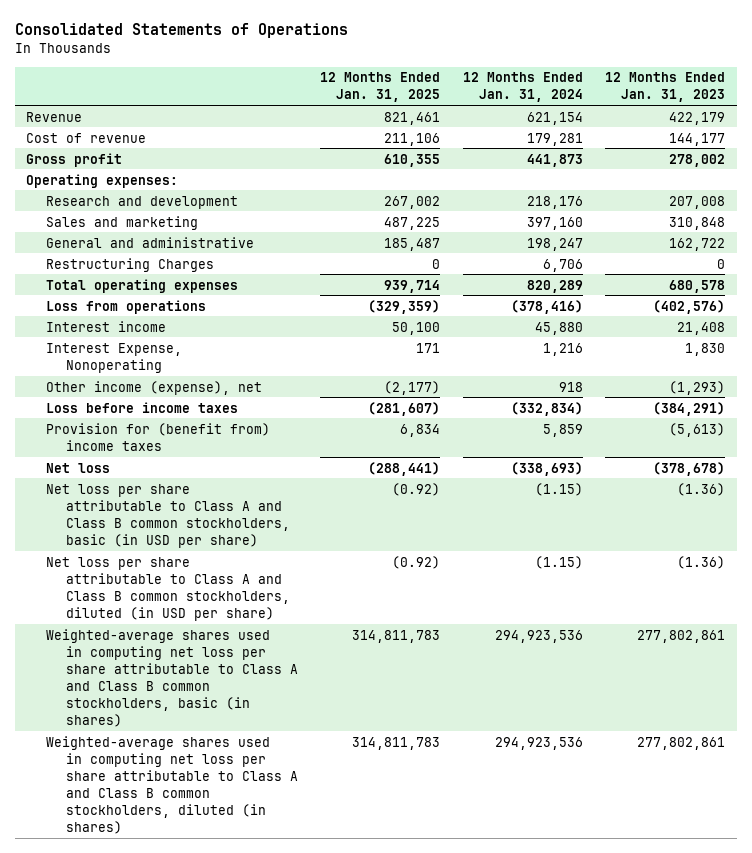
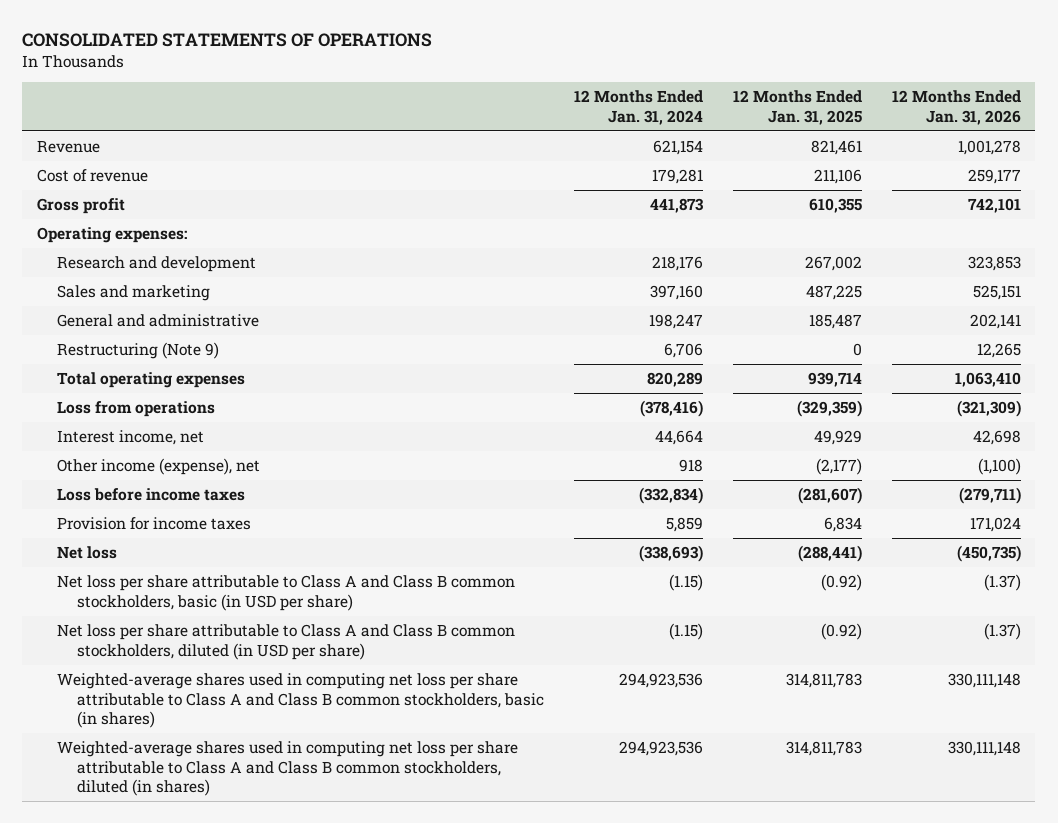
- Consolidated Statements of Operations
+ CONSOLIDATED STATEMENTS OF OPERATIONS
- | 12 Months Ended Jan. 31, 2025 | 12 Months Ended Jan. 31, 2024 | 12 Months Ended Jan. 31, 2023
+ | 12 Months Ended Jan. 31, 2024 | 12 Months Ended Jan. 31, 2025 | 12 Months Ended Jan. 31, 2026
- Restructuring Charges | 0 | 6,706 | 0
+ Restructuring (Note 9) | 6,706 | 0 | 12,265
- Interest income | 50,100 | 45,880 | 21,408
- Interest Expense, Nonoperating | 171 | 1,216 | 1,830
+ Interest income, net | 44,664 | 49,929 | 42,698
- Provision for (benefit from) income taxes | 6,834 | 5,859 | (5,613)
+ Provision for income taxes | 5,859 | 6,834 | 171,024

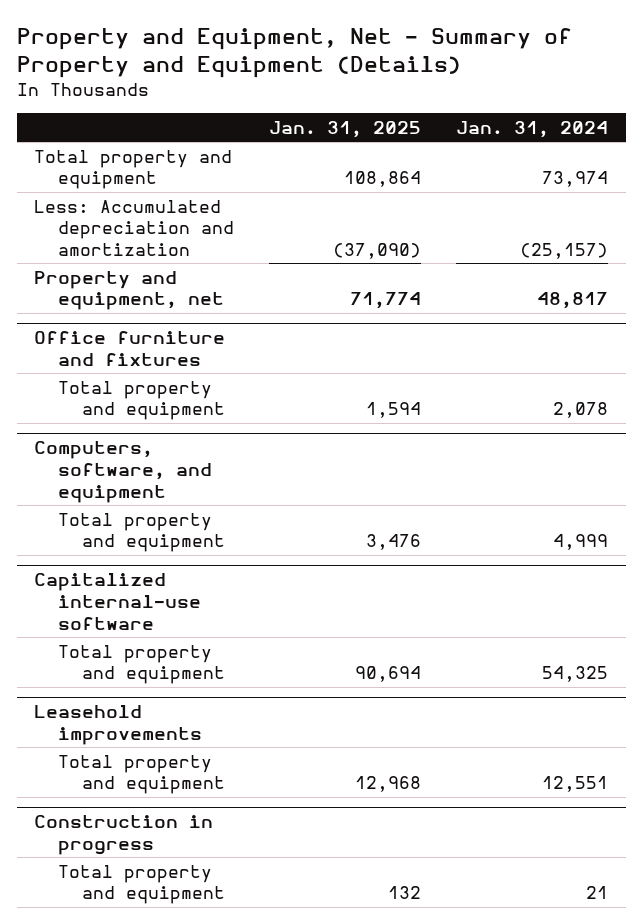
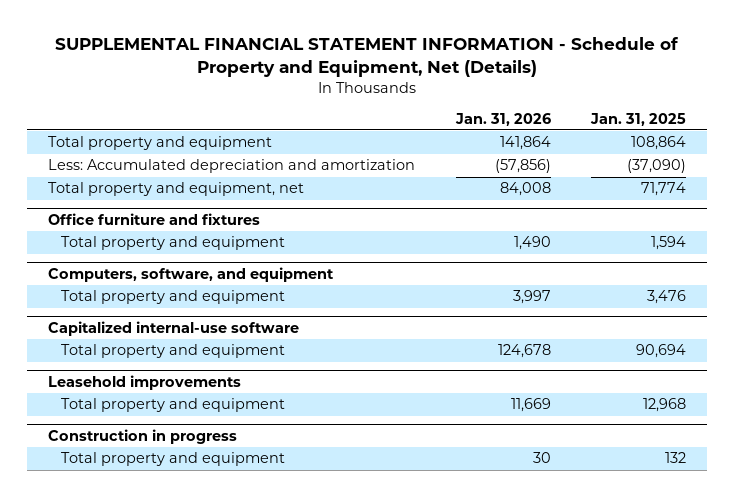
- Property and Equipment, Net - Summary of Property and Equipment (Details)
+ SUPPLEMENTAL FINANCIAL STATEMENT INFORMATION - Schedule of Property and Equipment, Net (Details)
- | Jan. 31, 2025 | Jan. 31, 2024
+ | Jan. 31, 2026 | Jan. 31, 2025
- Property and equipment, net | 71,774 | 48,817
+ Total property and equipment, net | 84,008 | 71,774

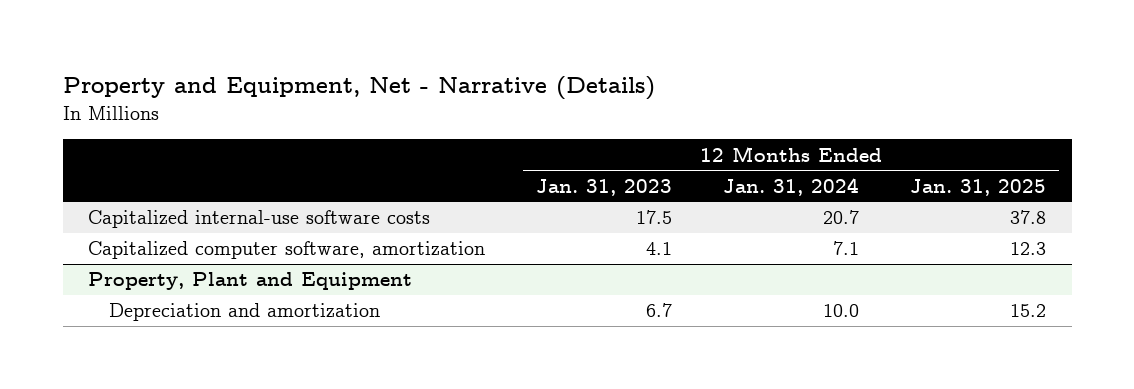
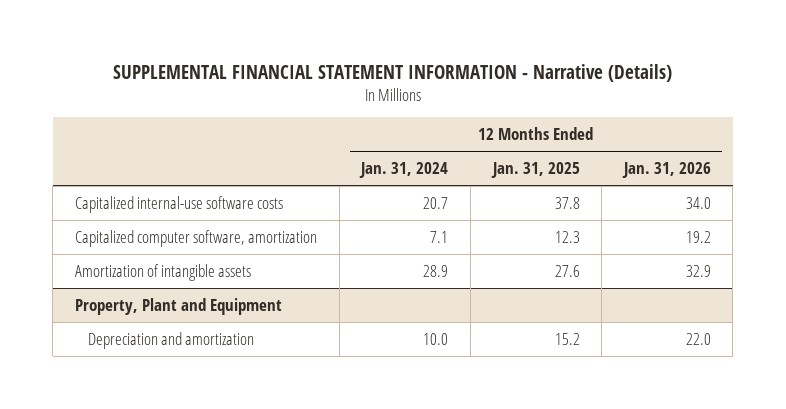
- Property and Equipment, Net - Narrative (Details)
+ SUPPLEMENTAL FINANCIAL STATEMENT INFORMATION - Narrative (Details)
- | 12 Months Ended Jan. 31, 2023 | 12 Months Ended Jan. 31, 2024 | 12 Months Ended Jan. 31, 2025
+ | 12 Months Ended Jan. 31, 2024 | 12 Months Ended Jan. 31, 2025 | 12 Months Ended Jan. 31, 2026
+ Amortization of intangible assets | 28.9 | 27.6 | 32.9

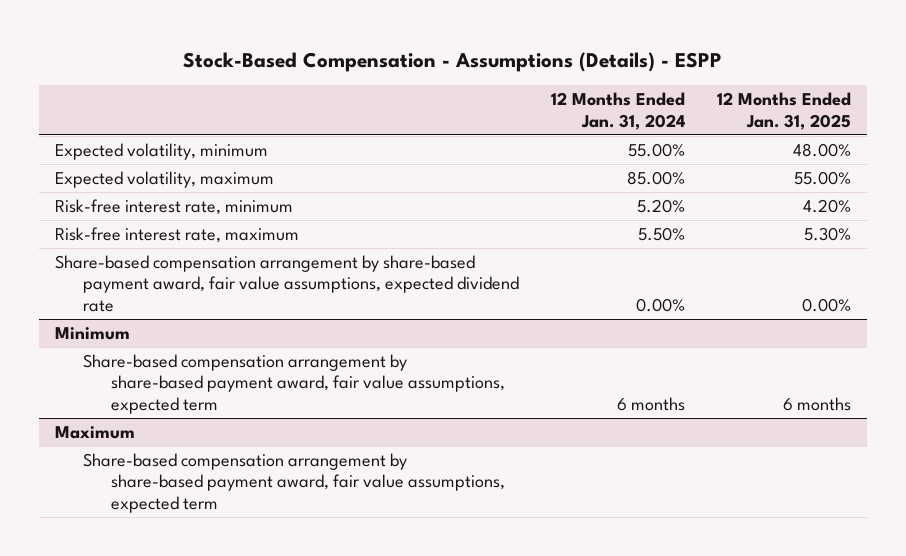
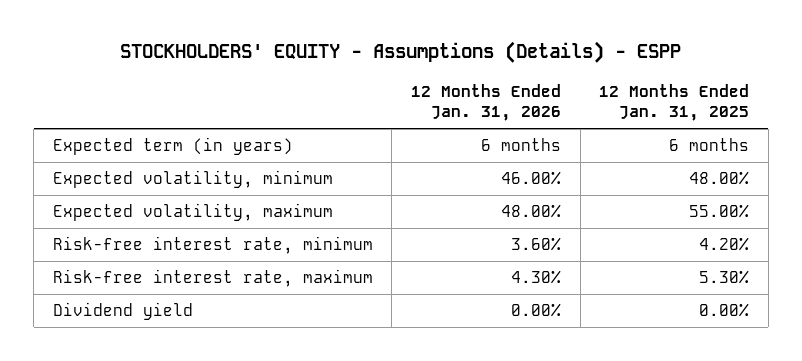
- Stock-Based Compensation - Assumptions (Details) - ESPP
+ STOCKHOLDERS' EQUITY - Assumptions (Details) - ESPP
- | 12 Months Ended Jan. 31, 2024 | 12 Months Ended Jan. 31, 2025
+ | 12 Months Ended Jan. 31, 2026 | 12 Months Ended Jan. 31, 2025
+ Expected term (in years) | 6 months | 6 months
- Share-based compensation arrangement by share-based payment award, fair value assumptions, expected dividend rate | 0.00% | 0.00%
- Minimum
- Share-based compensation arrangement by share-based payment award, fair value assumptions, expected term | 6 months | 6 months
- Maximum
- Share-based compensation arrangement by share-based payment award, fair value assumptions, expected term
+ Dividend yield | 0.00% | 0.00%

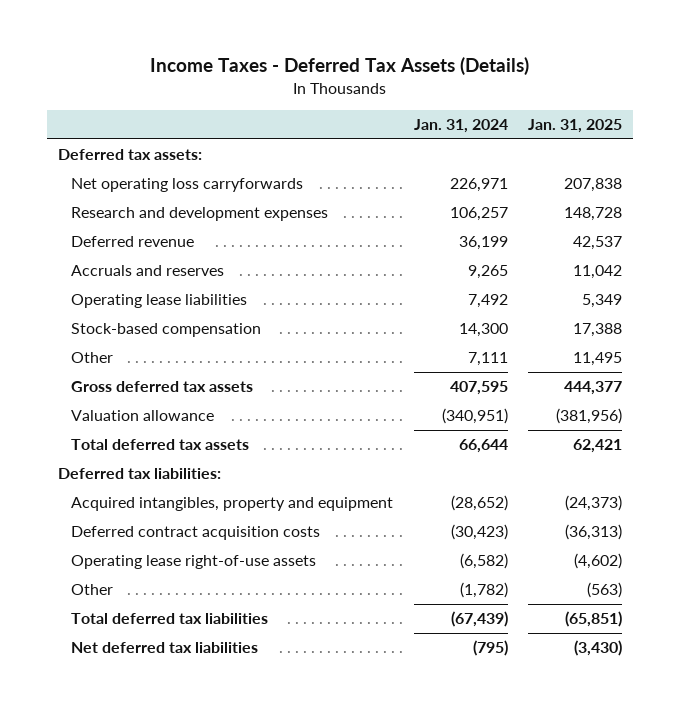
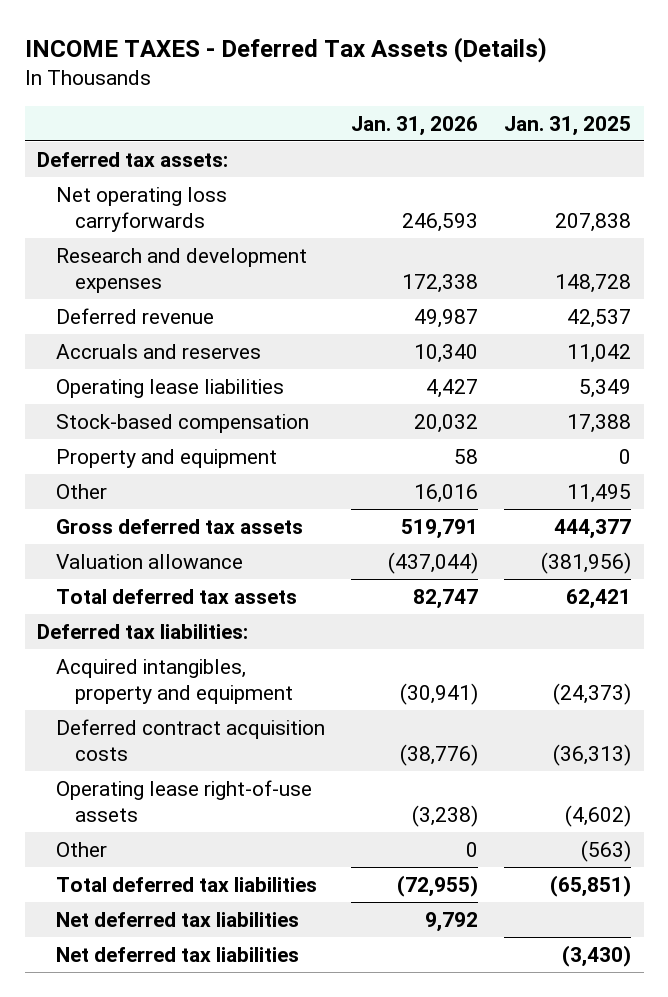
- Income Taxes - Deferred Tax Assets (Details)
+ INCOME TAXES - Deferred Tax Assets (Details)
- | Jan. 31, 2024 | Jan. 31, 2025
+ | Jan. 31, 2026 | Jan. 31, 2025
+ Property and equipment | 58 | 0
+ Net deferred tax liabilities | 9,792 |

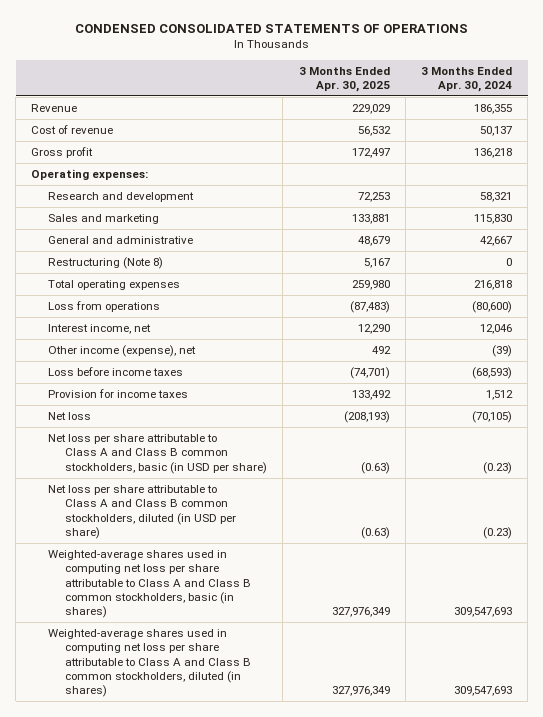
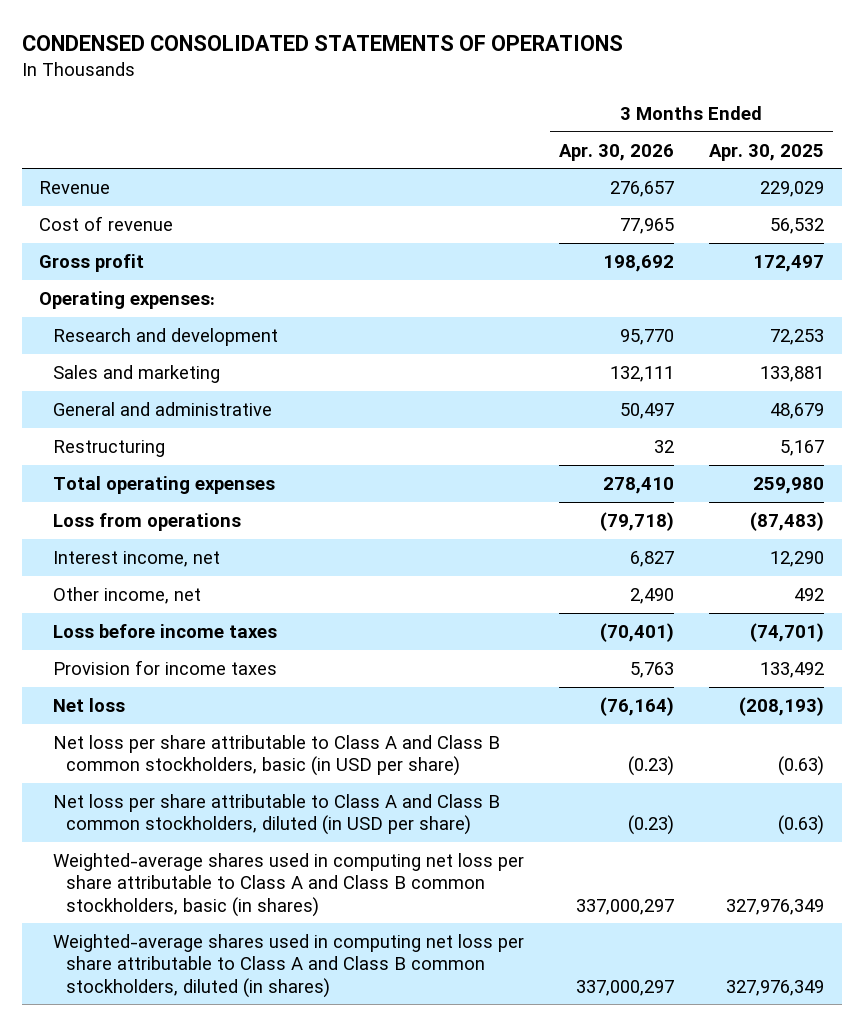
- | 3 Months Ended Apr. 30, 2025 | 3 Months Ended Apr. 30, 2024
+ | 3 Months Ended Apr. 30, 2026 | 3 Months Ended Apr. 30, 2025
- Restructuring (Note 8) | 5,167 | 0
+ Restructuring | 32 | 5,167
- Other income (expense), net | 492 | (39)
+ Other income, net | 2,490 | 492

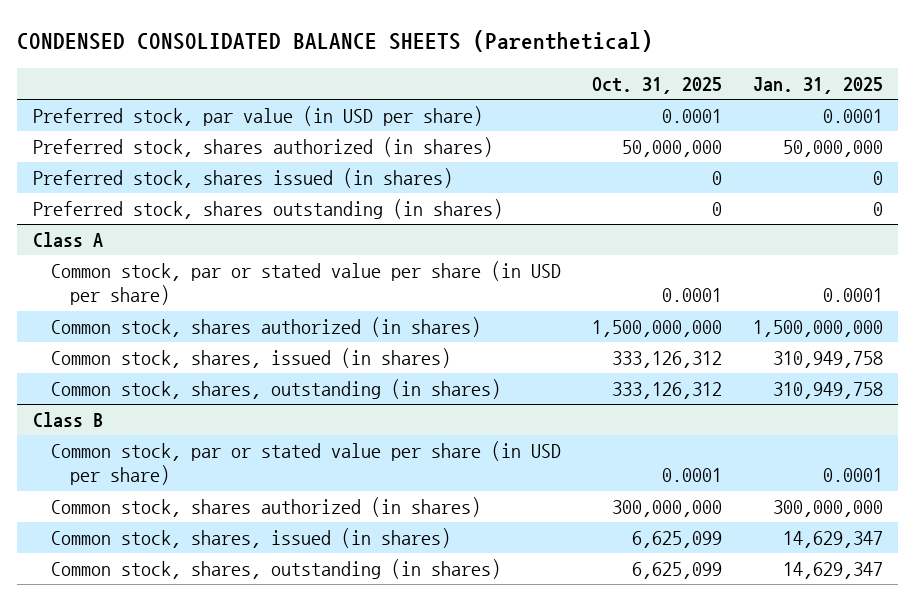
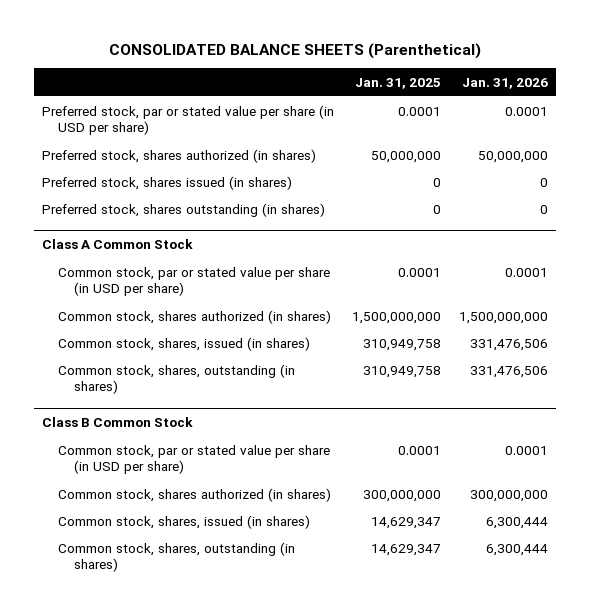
- CONDENSED CONSOLIDATED BALANCE SHEETS (Parenthetical)
+ CONSOLIDATED BALANCE SHEETS (Parenthetical)
- | Oct. 31, 2025 | Jan. 31, 2025
+ | Jan. 31, 2025 | Jan. 31, 2026
- Preferred stock, par value (in USD per share) | 0.0001 | 0.0001
+ Preferred stock, par or stated value per share (in USD per share) | 0.0001 | 0.0001
- Class A
+ Class A Common Stock
- Class B
+ Class B Common Stock

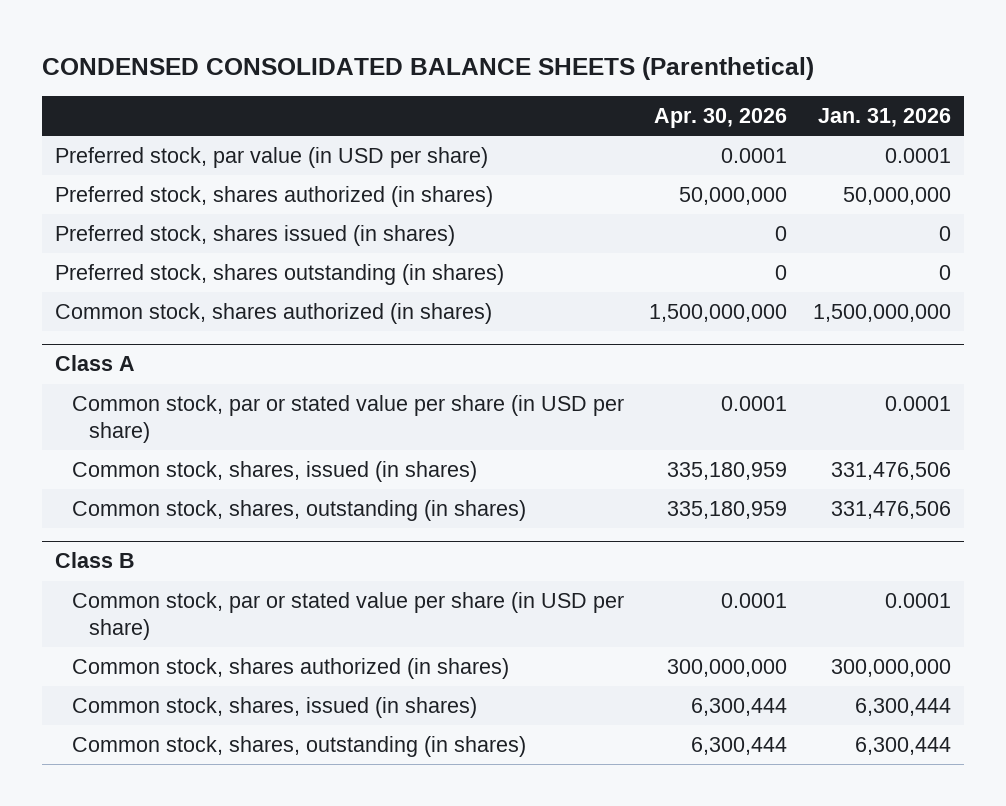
- CONSOLIDATED BALANCE SHEETS (Parenthetical)
+ CONDENSED CONSOLIDATED BALANCE SHEETS (Parenthetical)
- | Jan. 31, 2025 | Jan. 31, 2026
+ | Apr. 30, 2026 | Jan. 31, 2026
- Preferred stock, par or stated value per share (in USD per share) | 0.0001 | 0.0001
+ Preferred stock, par value (in USD per share) | 0.0001 | 0.0001
- Class A Common Stock
- Common stock, par or stated value per share (in USD per share) | 0.0001 | 0.0001
+ Class A
+ Common stock, par or stated value per share (in USD per share) | 0.0001 | 0.0001
- Class B Common Stock
+ Class B

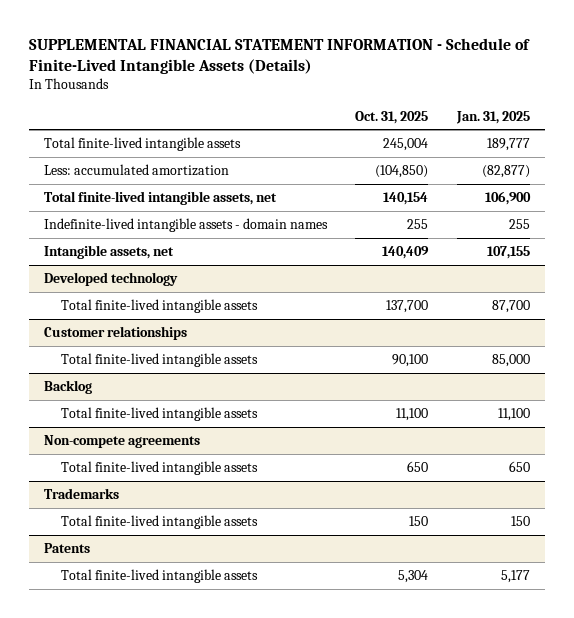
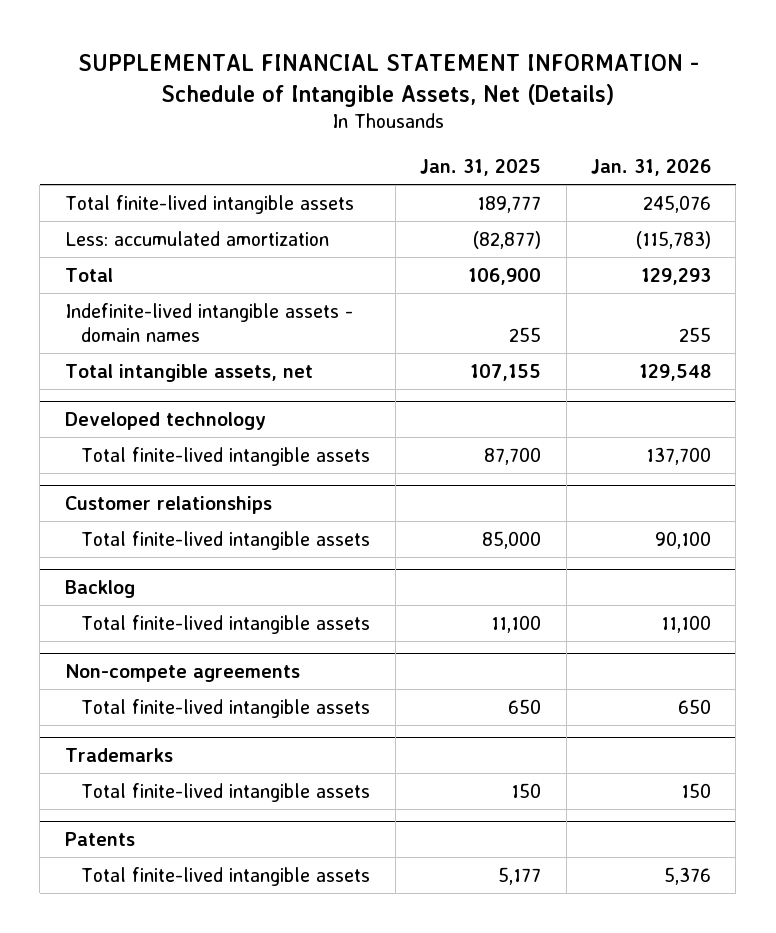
- SUPPLEMENTAL FINANCIAL STATEMENT INFORMATION - Schedule of Finite-Lived Intangible Assets (Details)
+ SUPPLEMENTAL FINANCIAL STATEMENT INFORMATION - Schedule of Intangible Assets, Net (Details)
- | Oct. 31, 2025 | Jan. 31, 2025
+ | Jan. 31, 2025 | Jan. 31, 2026
- Total finite-lived intangible assets, net | 140,154 | 106,900
+ Total | 106,900 | 129,293
- Intangible assets, net | 140,409 | 107,155
+ Total intangible assets, net | 107,155 | 129,548

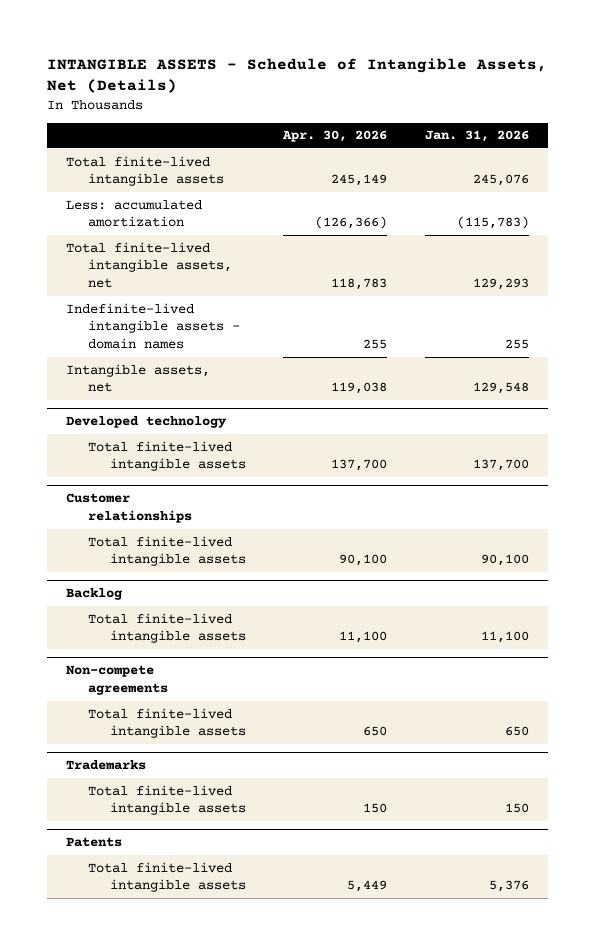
- SUPPLEMENTAL FINANCIAL STATEMENT INFORMATION - Schedule of Intangible Assets, Net (Details)
+ INTANGIBLE ASSETS - Schedule of Intangible Assets, Net (Details)
- | Jan. 31, 2025 | Jan. 31, 2026
+ | Apr. 30, 2026 | Jan. 31, 2026
- Total | 106,900 | 129,293
+ Total finite-lived intangible assets, net | 118,783 | 129,293
- Total intangible assets, net | 107,155 | 129,548
+ Intangible assets, net | 119,038 | 129,548

